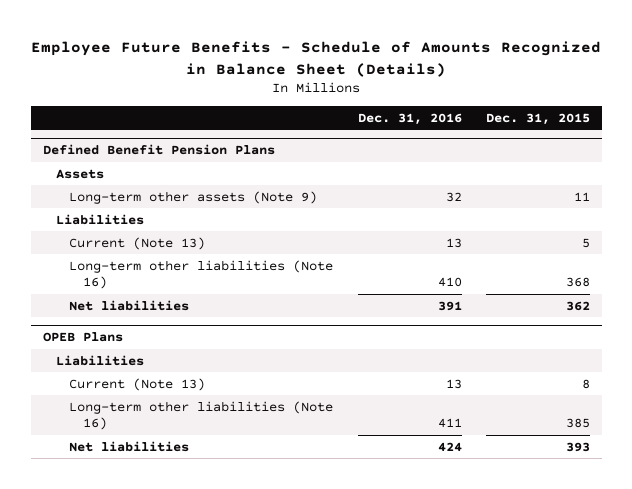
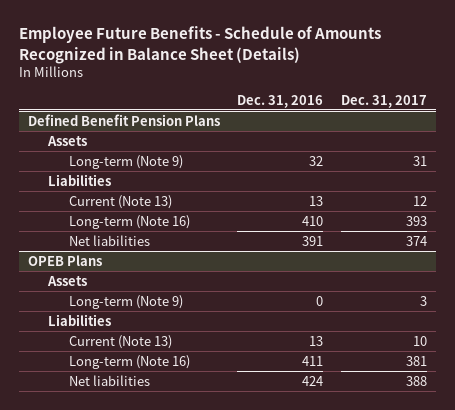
- | Dec. 31, 2016 | Dec. 31, 2015
+ | Dec. 31, 2016 | Dec. 31, 2017
@ Defined Benefit Pension Plans
- Long-term other assets (Note 9) | 32 | 11
+ Long-term (Note 9) | 32 | 31
- Long-term other liabilities (Note 16) | 410 | 368
+ Long-term (Note 16) | 410 | 393
@ OPEB Plans
+ Assets
+ Long-term (Note 9) | 0 | 3
- Long-term other liabilities (Note 16) | 411 | 385
+ Long-term (Note 16) | 411 | 381

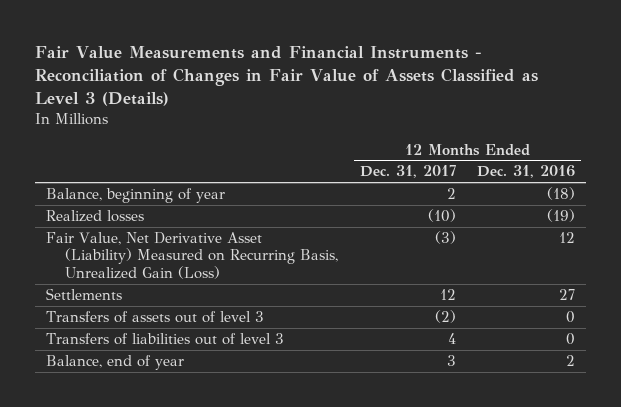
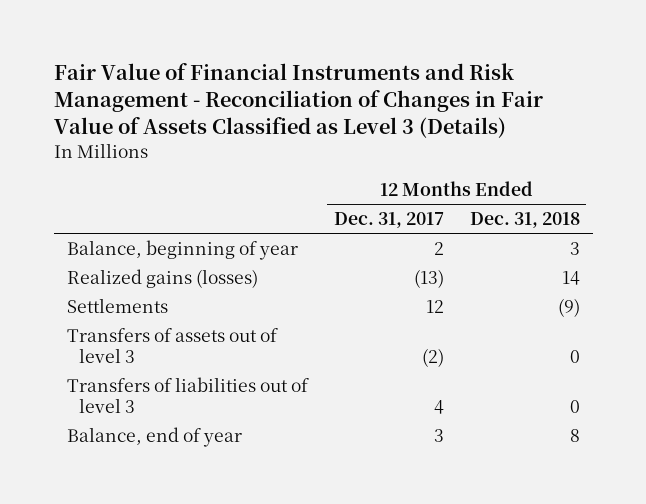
- Fair Value Measurements and Financial Instruments - Reconciliation of Changes in Fair Value of Assets Classified as Level 3 (Details)
+ Fair Value of Financial Instruments and Risk Management - Reconciliation of Changes in Fair Value of Assets Classified as Level 3 (Details)
- | 12 Months Ended Dec. 31, 2017 | 12 Months Ended Dec. 31, 2016
+ | 12 Months Ended Dec. 31, 2017 | 12 Months Ended Dec. 31, 2018
- Realized losses | (10) | (19)
- Fair Value, Net Derivative Asset (Liability) Measured on Recurring Basis, Unrealized Gain (Loss) | (3) | 12
+ Realized gains (losses) | (13) | 14

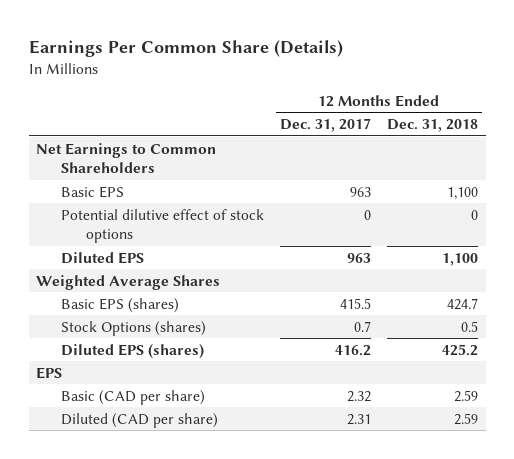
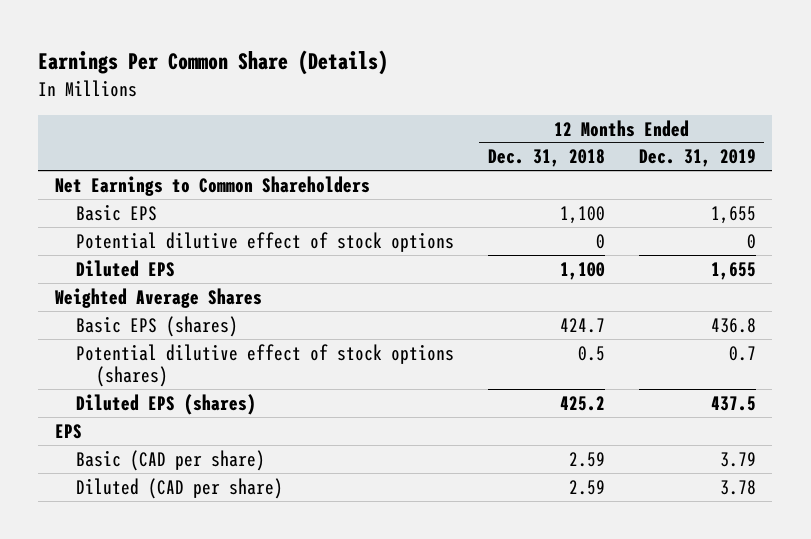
- | 12 Months Ended Dec. 31, 2017 | 12 Months Ended Dec. 31, 2018
+ | 12 Months Ended Dec. 31, 2018 | 12 Months Ended Dec. 31, 2019
- Stock Options (shares) | 0.7 | 0.5
+ Potential dilutive effect of stock options (shares) | 0.5 | 0.7

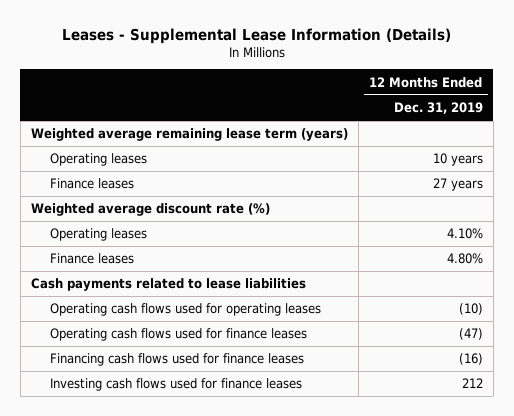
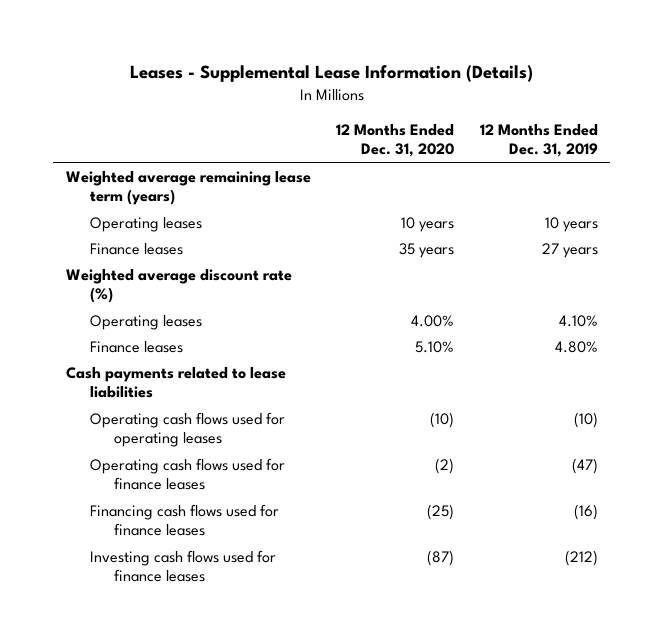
- | 12 Months Ended Dec. 31, 2019
+ | 12 Months Ended Dec. 31, 2020 | 12 Months Ended Dec. 31, 2019
- Investing cash flows used for finance leases | 212
+ Investing cash flows used for finance leases | (87) | (212)

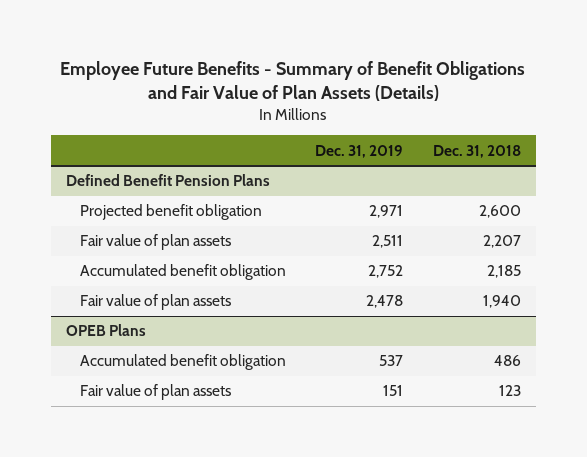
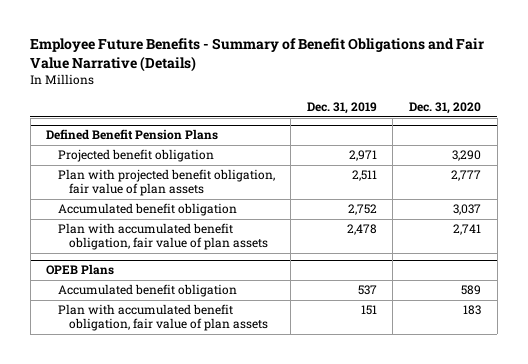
- Employee Future Benefits - Summary of Benefit Obligations and Fair Value of Plan Assets (Details)
+ Employee Future Benefits - Summary of Benefit Obligations and Fair Value Narrative (Details)
- | Dec. 31, 2019 | Dec. 31, 2018
+ | Dec. 31, 2019 | Dec. 31, 2020
@ Defined Benefit Pension Plans
- Fair value of plan assets | 2,511 | 2,207
+ Plan with projected benefit obligation, fair value of plan assets | 2,511 | 2,777
- Fair value of plan assets | 2,478 | 1,940
+ Plan with accumulated benefit obligation, fair value of plan assets | 2,478 | 2,741
@ OPEB Plans
- Fair value of plan assets | 151 | 123
+ Plan with accumulated benefit obligation, fair value of plan assets | 151 | 183

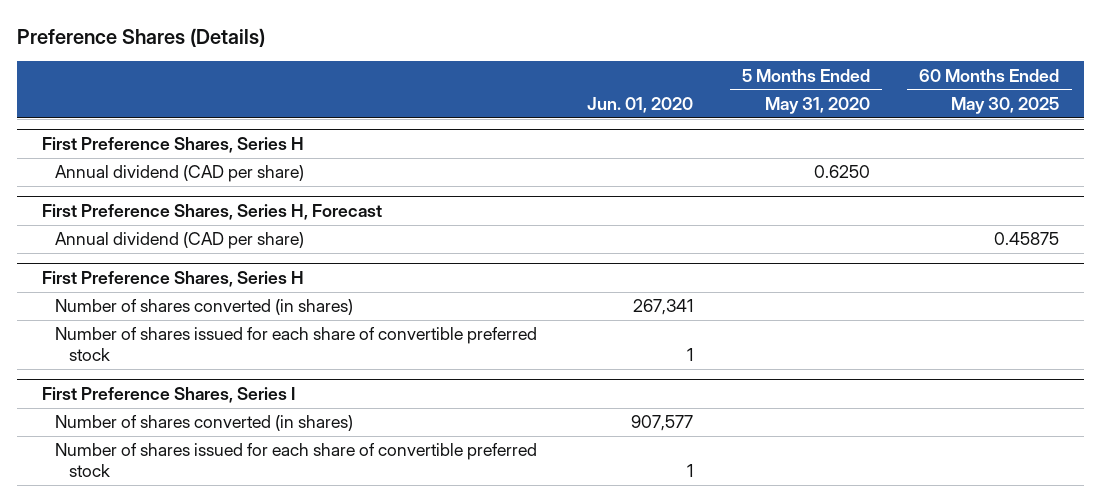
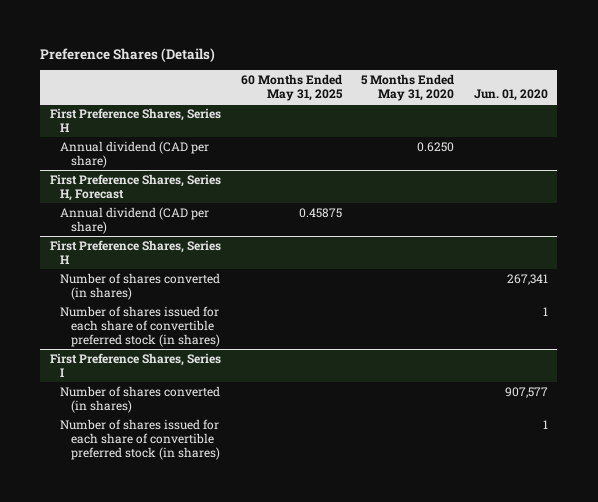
- | Jun. 01, 2020 | 5 Months Ended May 31, 2020 | 60 Months Ended May 30, 2025
+ | 60 Months Ended May 31, 2025 | 5 Months Ended May 31, 2020 | Jun. 01, 2020
@ First Preference Shares, Series H
- Number of shares issued for each share of convertible preferred stock | 1 | |
+ Number of shares issued for each share of convertible preferred stock (in shares) | | | 1
@ First Preference Shares, Series I
- Number of shares issued for each share of convertible preferred stock | 1 | |
+ Number of shares issued for each share of convertible preferred stock (in shares) | | | 1

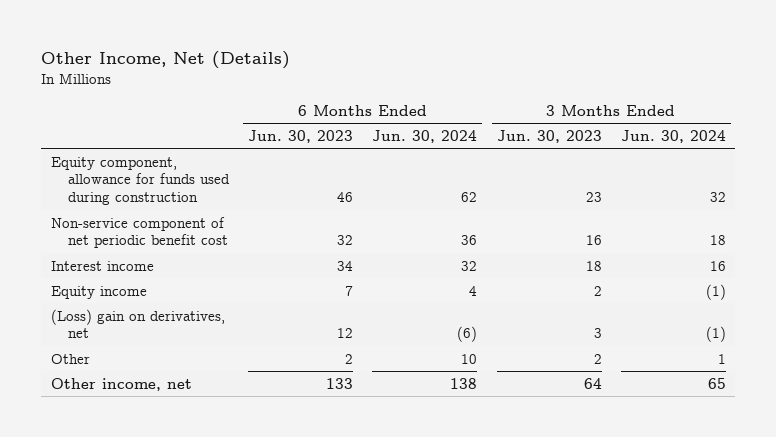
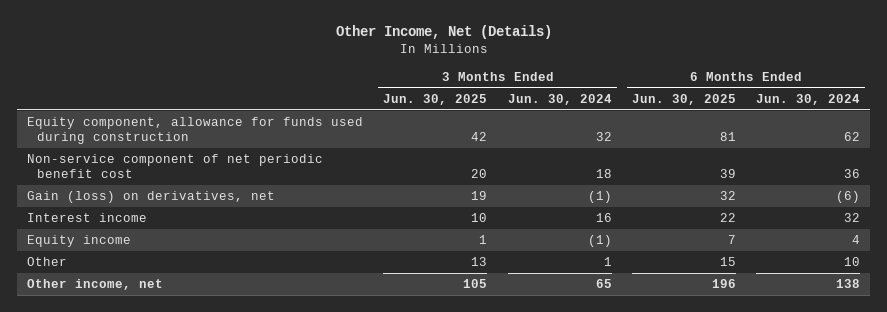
- | 6 Months Ended Jun. 30, 2023 | 6 Months Ended Jun. 30, 2024 | 3 Months Ended Jun. 30, 2023 | 3 Months Ended Jun. 30, 2024
+ | 3 Months Ended Jun. 30, 2025 | 3 Months Ended Jun. 30, 2024 | 6 Months Ended Jun. 30, 2025 | 6 Months Ended Jun. 30, 2024
+ Gain (loss) on derivatives, net | 19 | (1) | 32 | (6)
- (Loss) gain on derivatives, net | 12 | (6) | 3 | (1)

